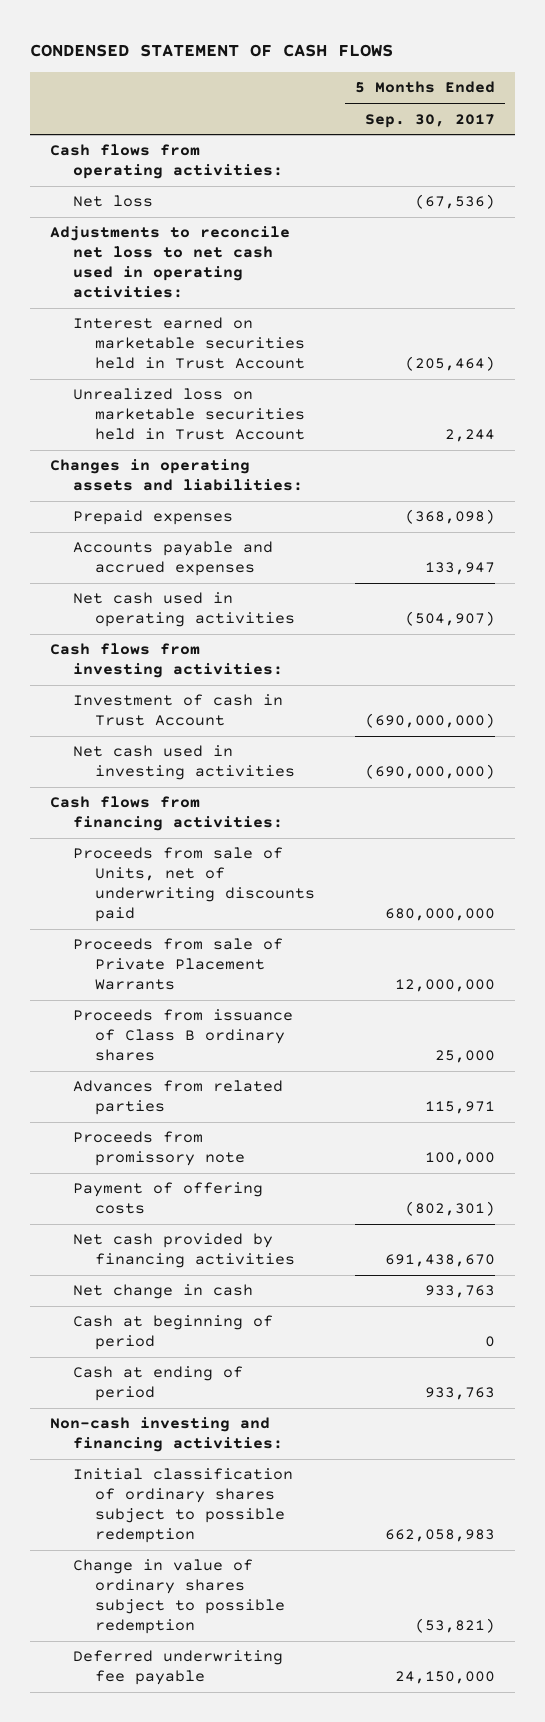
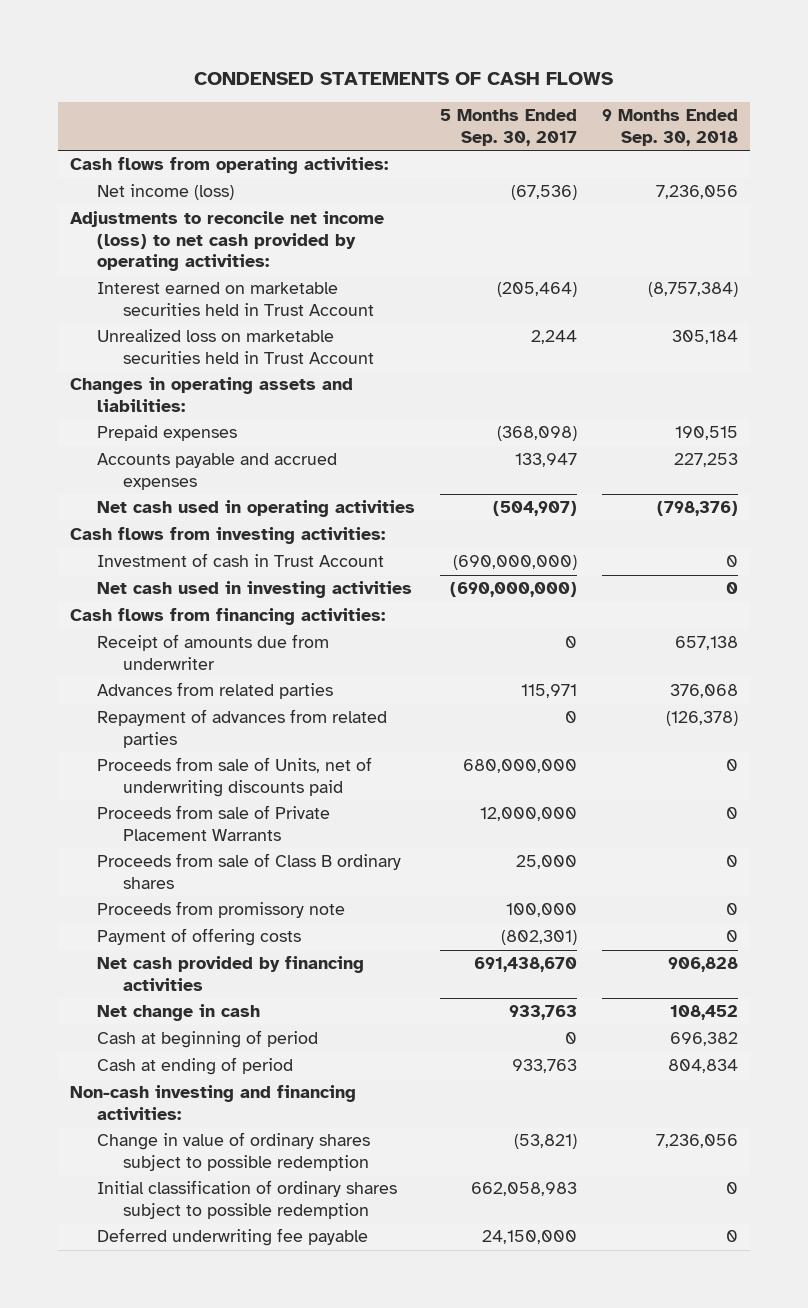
- CONDENSED STATEMENT OF CASH FLOWS
+ CONDENSED STATEMENTS OF CASH FLOWS
- | 5 Months Ended Sep. 30, 2017
+ | 5 Months Ended Sep. 30, 2017 | 9 Months Ended Sep. 30, 2018
- Net loss | (67,536)
- Adjustments to reconcile net loss to net cash used in operating activities:
+ Net income (loss) | (67,536) | 7,236,056
+ Adjustments to reconcile net income (loss) to net cash provided by operating activities:
+ Receipt of amounts due from underwriter | 0 | 657,138
moved up: Advances from related parties | 115,971 | 376,068
+ Repayment of advances from related parties | 0 | (126,378)
- Proceeds from issuance of Class B ordinary shares | 25,000
+ Proceeds from sale of Class B ordinary shares | 25,000 | 0
moved down: Initial classification of ordinary shares subject to possible redemption | 662,058,983 | 0

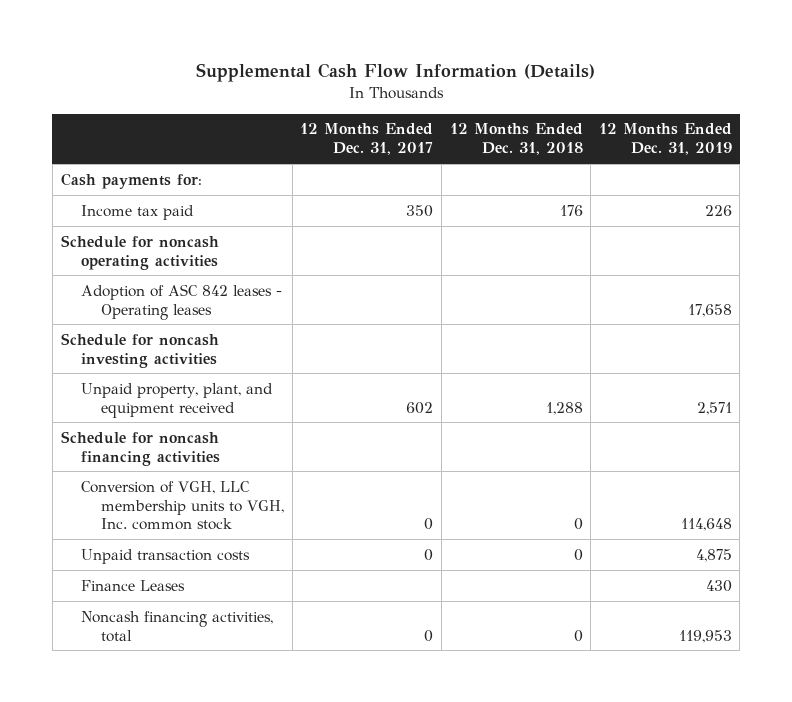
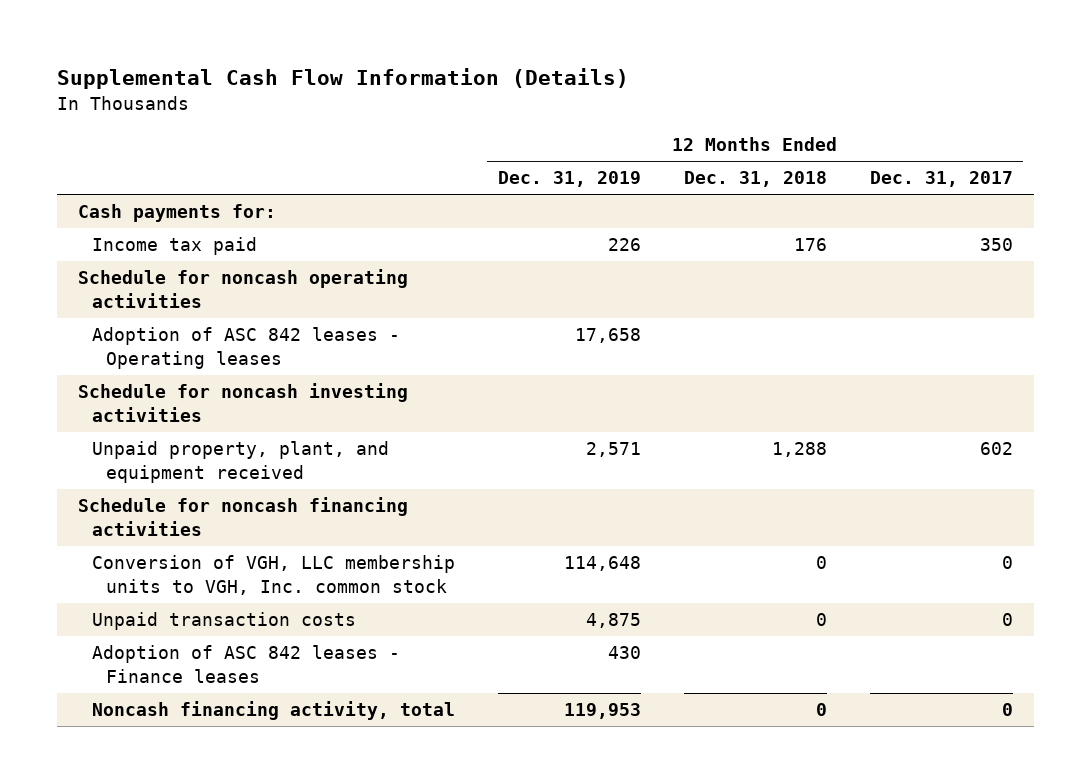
- | 12 Months Ended Dec. 31, 2017 | 12 Months Ended Dec. 31, 2018 | 12 Months Ended Dec. 31, 2019
+ | 12 Months Ended Dec. 31, 2019 | 12 Months Ended Dec. 31, 2018 | 12 Months Ended Dec. 31, 2017
- Finance Leases | | | 430
- Noncash financing activities, total | 0 | 0 | 119,953
+ Adoption of ASC 842 leases - Finance leases | 430 | |
+ Noncash financing activity, total | 119,953 | 0 | 0

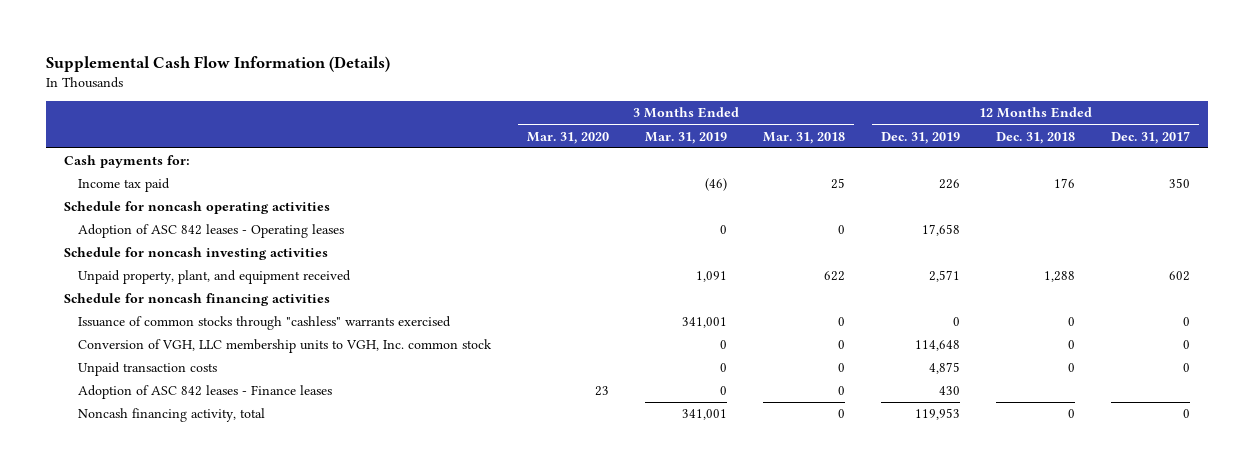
- | 12 Months Ended Dec. 31, 2019 | 12 Months Ended Dec. 31, 2018 | 12 Months Ended Dec. 31, 2017
+ | 3 Months Ended Mar. 31, 2020 | 3 Months Ended Mar. 31, 2019 | 3 Months Ended Mar. 31, 2018 | 12 Months Ended Dec. 31, 2019 | 12 Months Ended Dec. 31, 2018 | 12 Months Ended Dec. 31, 2017
+ Issuance of common stocks through "cashless" warrants exercised | | 341,001 | 0 | 0 | 0 | 0

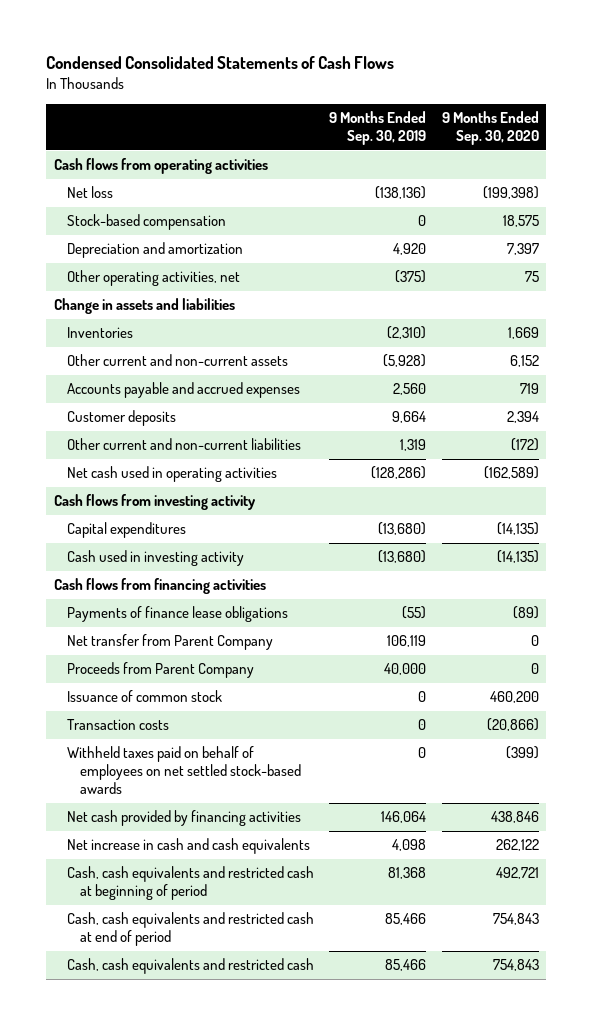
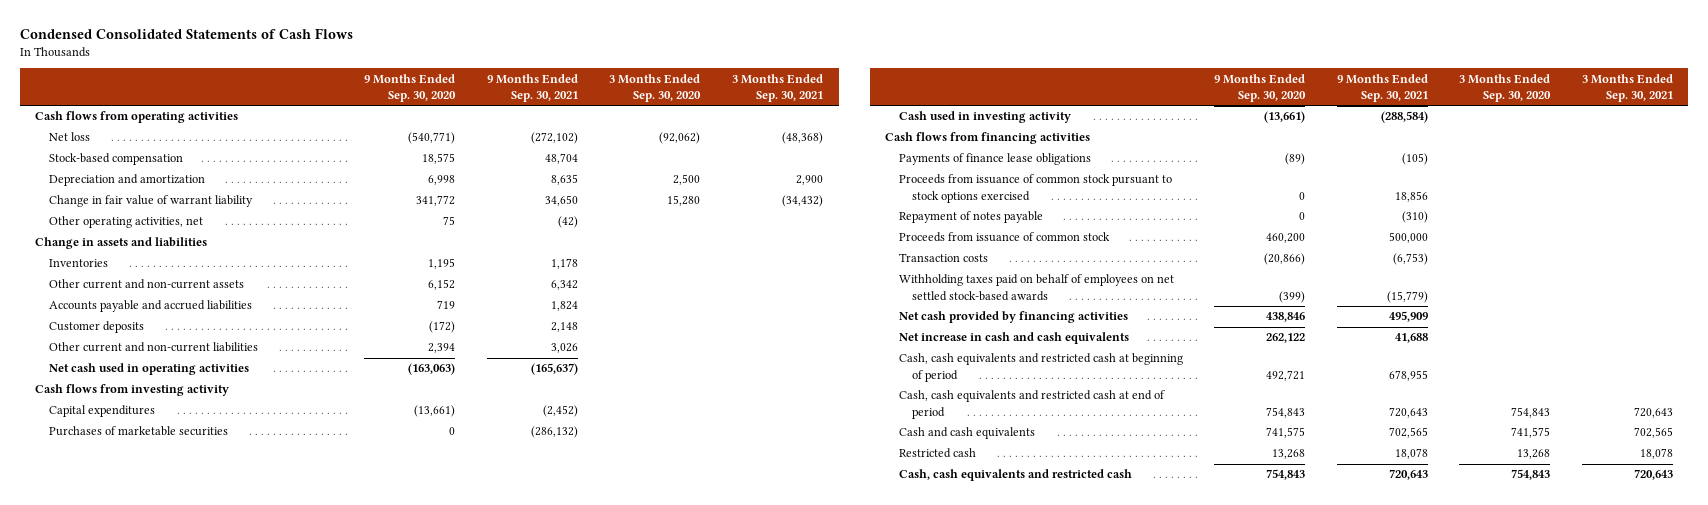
- | 9 Months Ended Sep. 30, 2019 | 9 Months Ended Sep. 30, 2020
+ | 9 Months Ended Sep. 30, 2020 | 9 Months Ended Sep. 30, 2021 | 3 Months Ended Sep. 30, 2020 | 3 Months Ended Sep. 30, 2021
- Net loss | (138,136) | (199,398)
+ Net loss | (540,771) | (272,102) | (92,062) | (48,368)
- Depreciation and amortization | 4,920 | 7,397
+ Depreciation and amortization | 6,998 | 8,635 | 2,500 | 2,900
+ Change in fair value of warrant liability | 341,772 | 34,650 | 15,280 | (34,432)
- Inventories | (2,310) | 1,669
+ Inventories | 1,195 | 1,178 | |
- Accounts payable and accrued expenses | 2,560 | 719
- Customer deposits | 9,664 | 2,394
- Other current and non-current liabilities | 1,319 | (172)
- Net cash used in operating activities | (128,286) | (162,589)
+ Accounts payable and accrued liabilities | 719 | 1,824 | |
+ Customer deposits | (172) | 2,148 | |
+ Other current and non-current liabilities | 2,394 | 3,026 | |
+ Net cash used in operating activities | (163,063) | (165,637) | |
- Capital expenditures | (13,680) | (14,135)
- Cash used in investing activity | (13,680) | (14,135)
+ Capital expenditures | (13,661) | (2,452) | |
+ Purchases of marketable securities | 0 | (286,132) | |
+ Cash used in investing activity | (13,661) | (288,584) | |
- Net transfer from Parent Company | 106,119 | 0
- Proceeds from Parent Company | 40,000 | 0
- Issuance of common stock | 0 | 460,200
+ Proceeds from issuance of common stock pursuant to stock options exercised | 0 | 18,856 | |
+ Repayment of notes payable | 0 | (310) | |
+ Proceeds from issuance of common stock | 460,200 | 500,000 | |
- Withheld taxes paid on behalf of employees on net settled stock-based awards | 0 | (399)
+ Withholding taxes paid on behalf of employees on net settled stock-based awards | (399) | (15,779) | |
+ Cash and cash equivalents | 741,575 | 702,565 | 741,575 | 702,565
+ Restricted cash | 13,268 | 18,078 | 13,268 | 18,078

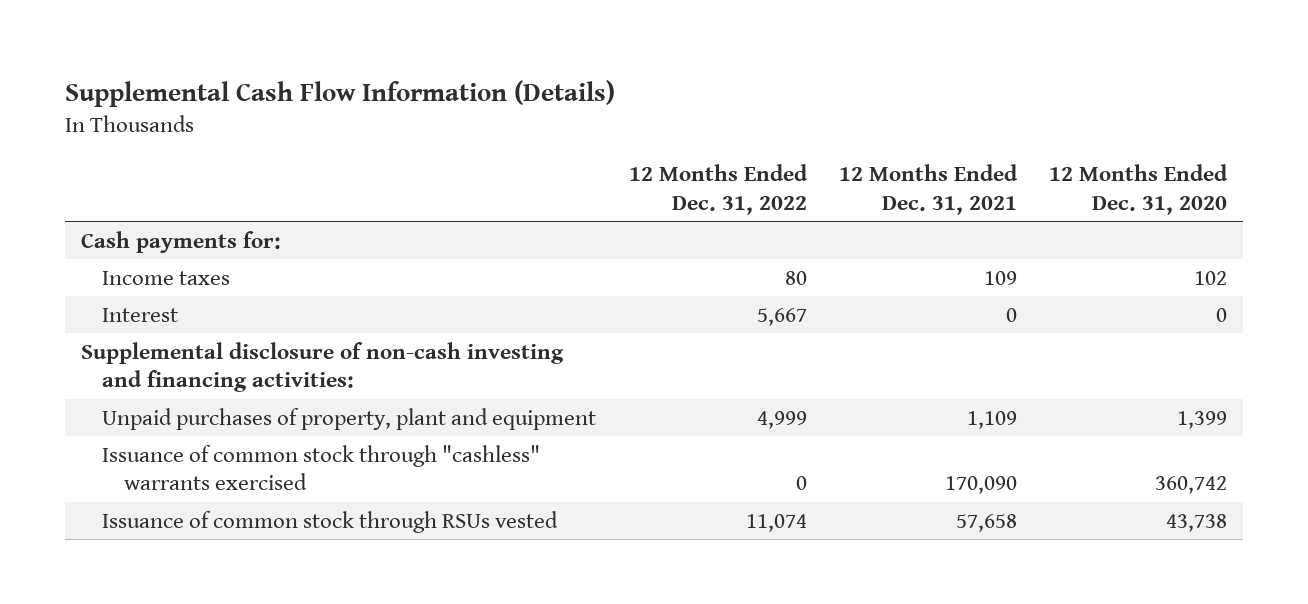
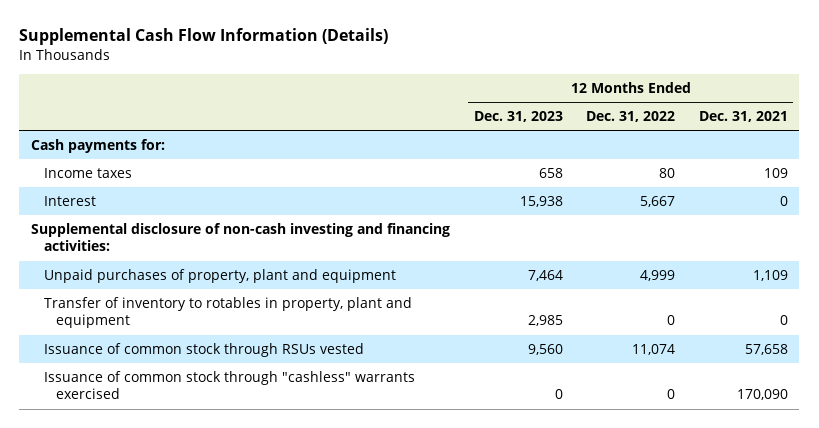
- | 12 Months Ended Dec. 31, 2022 | 12 Months Ended Dec. 31, 2021 | 12 Months Ended Dec. 31, 2020
+ | 12 Months Ended Dec. 31, 2023 | 12 Months Ended Dec. 31, 2022 | 12 Months Ended Dec. 31, 2021
+ Transfer of inventory to rotables in property, plant and equipment | 2,985 | 0 | 0
moved down: Issuance of common stock through "cashless" warrants exercised | 0 | 0 | 170,090

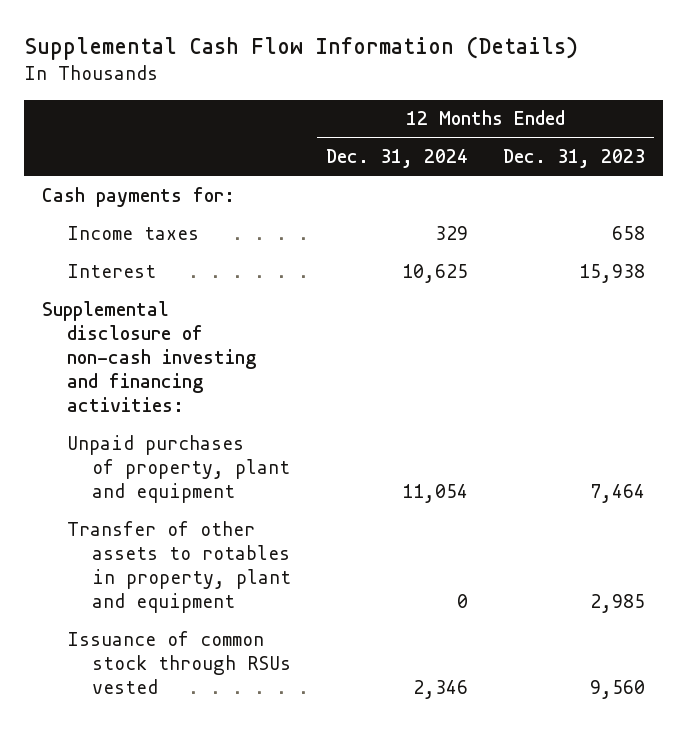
- | 12 Months Ended Dec. 31, 2023 | 12 Months Ended Dec. 31, 2022 | 12 Months Ended Dec. 31, 2021
+ | 12 Months Ended Dec. 31, 2024 | 12 Months Ended Dec. 31, 2023
- Transfer of inventory to rotables in property, plant and equipment | 2,985 | 0 | 0
+ Transfer of other assets to rotables in property, plant and equipment | 0 | 2,985
- Issuance of common stock through "cashless" warrants exercised | 0 | 0 | 170,090

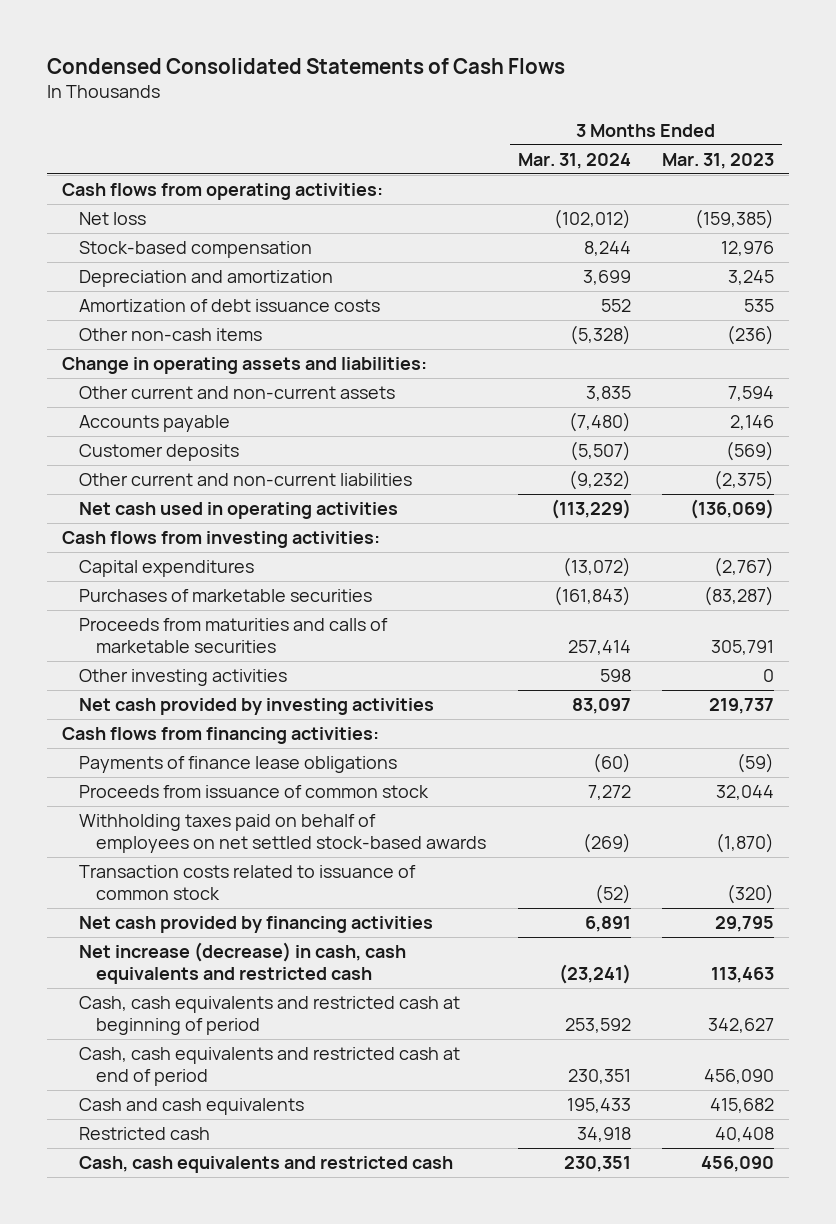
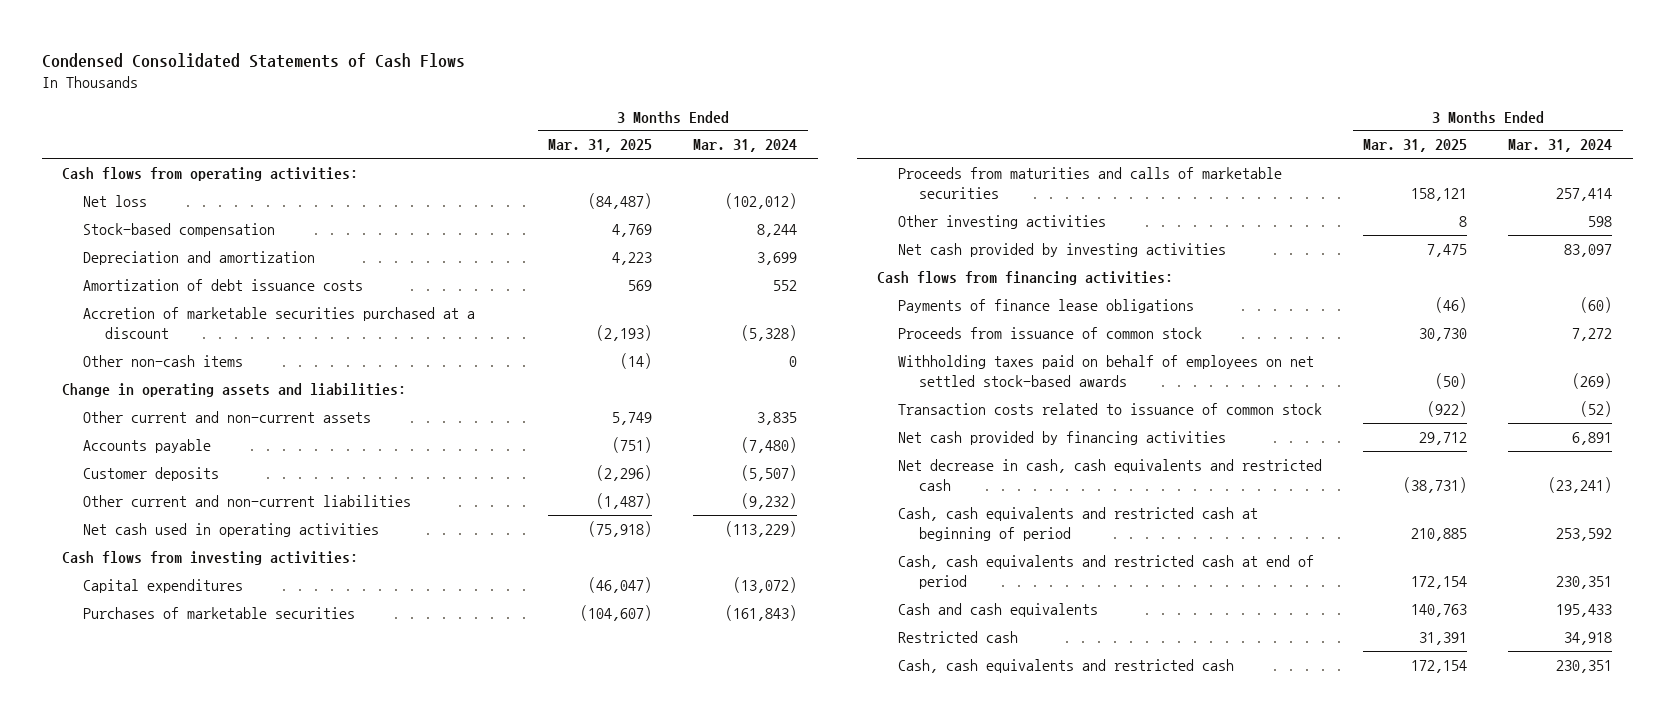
- | 3 Months Ended Mar. 31, 2024 | 3 Months Ended Mar. 31, 2023
+ | 3 Months Ended Mar. 31, 2025 | 3 Months Ended Mar. 31, 2024
- Other non-cash items | (5,328) | (236)
+ Accretion of marketable securities purchased at a discount | (2,193) | (5,328)
+ Other non-cash items | (14) | 0
- Net increase (decrease) in cash, cash equivalents and restricted cash | (23,241) | 113,463
+ Net decrease in cash, cash equivalents and restricted cash | (38,731) | (23,241)

